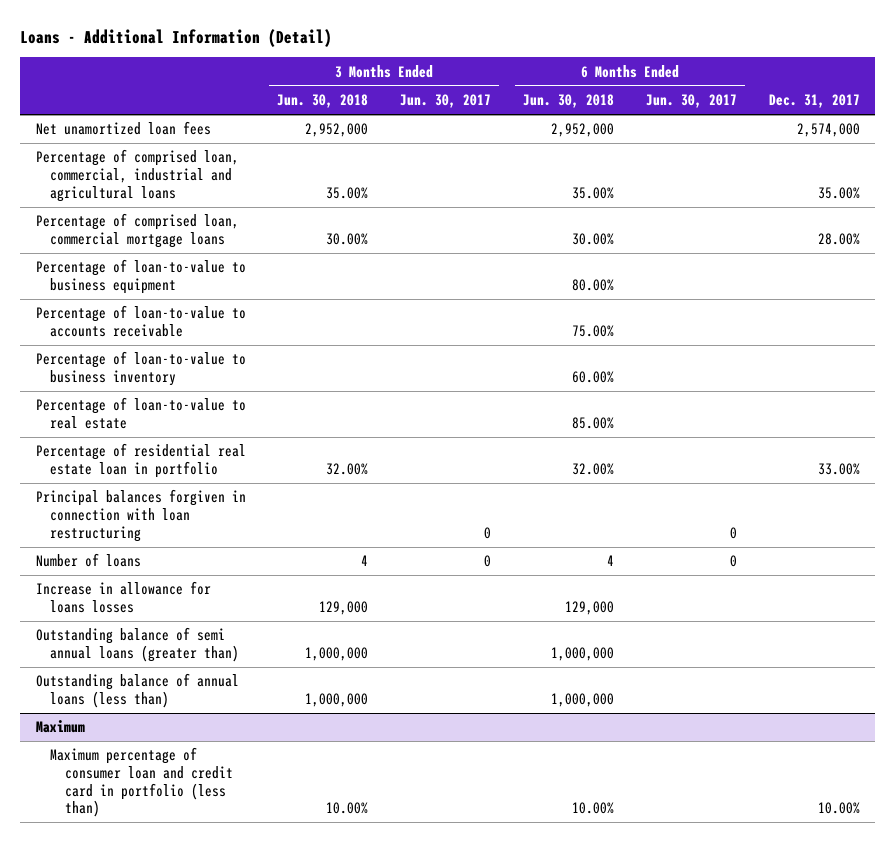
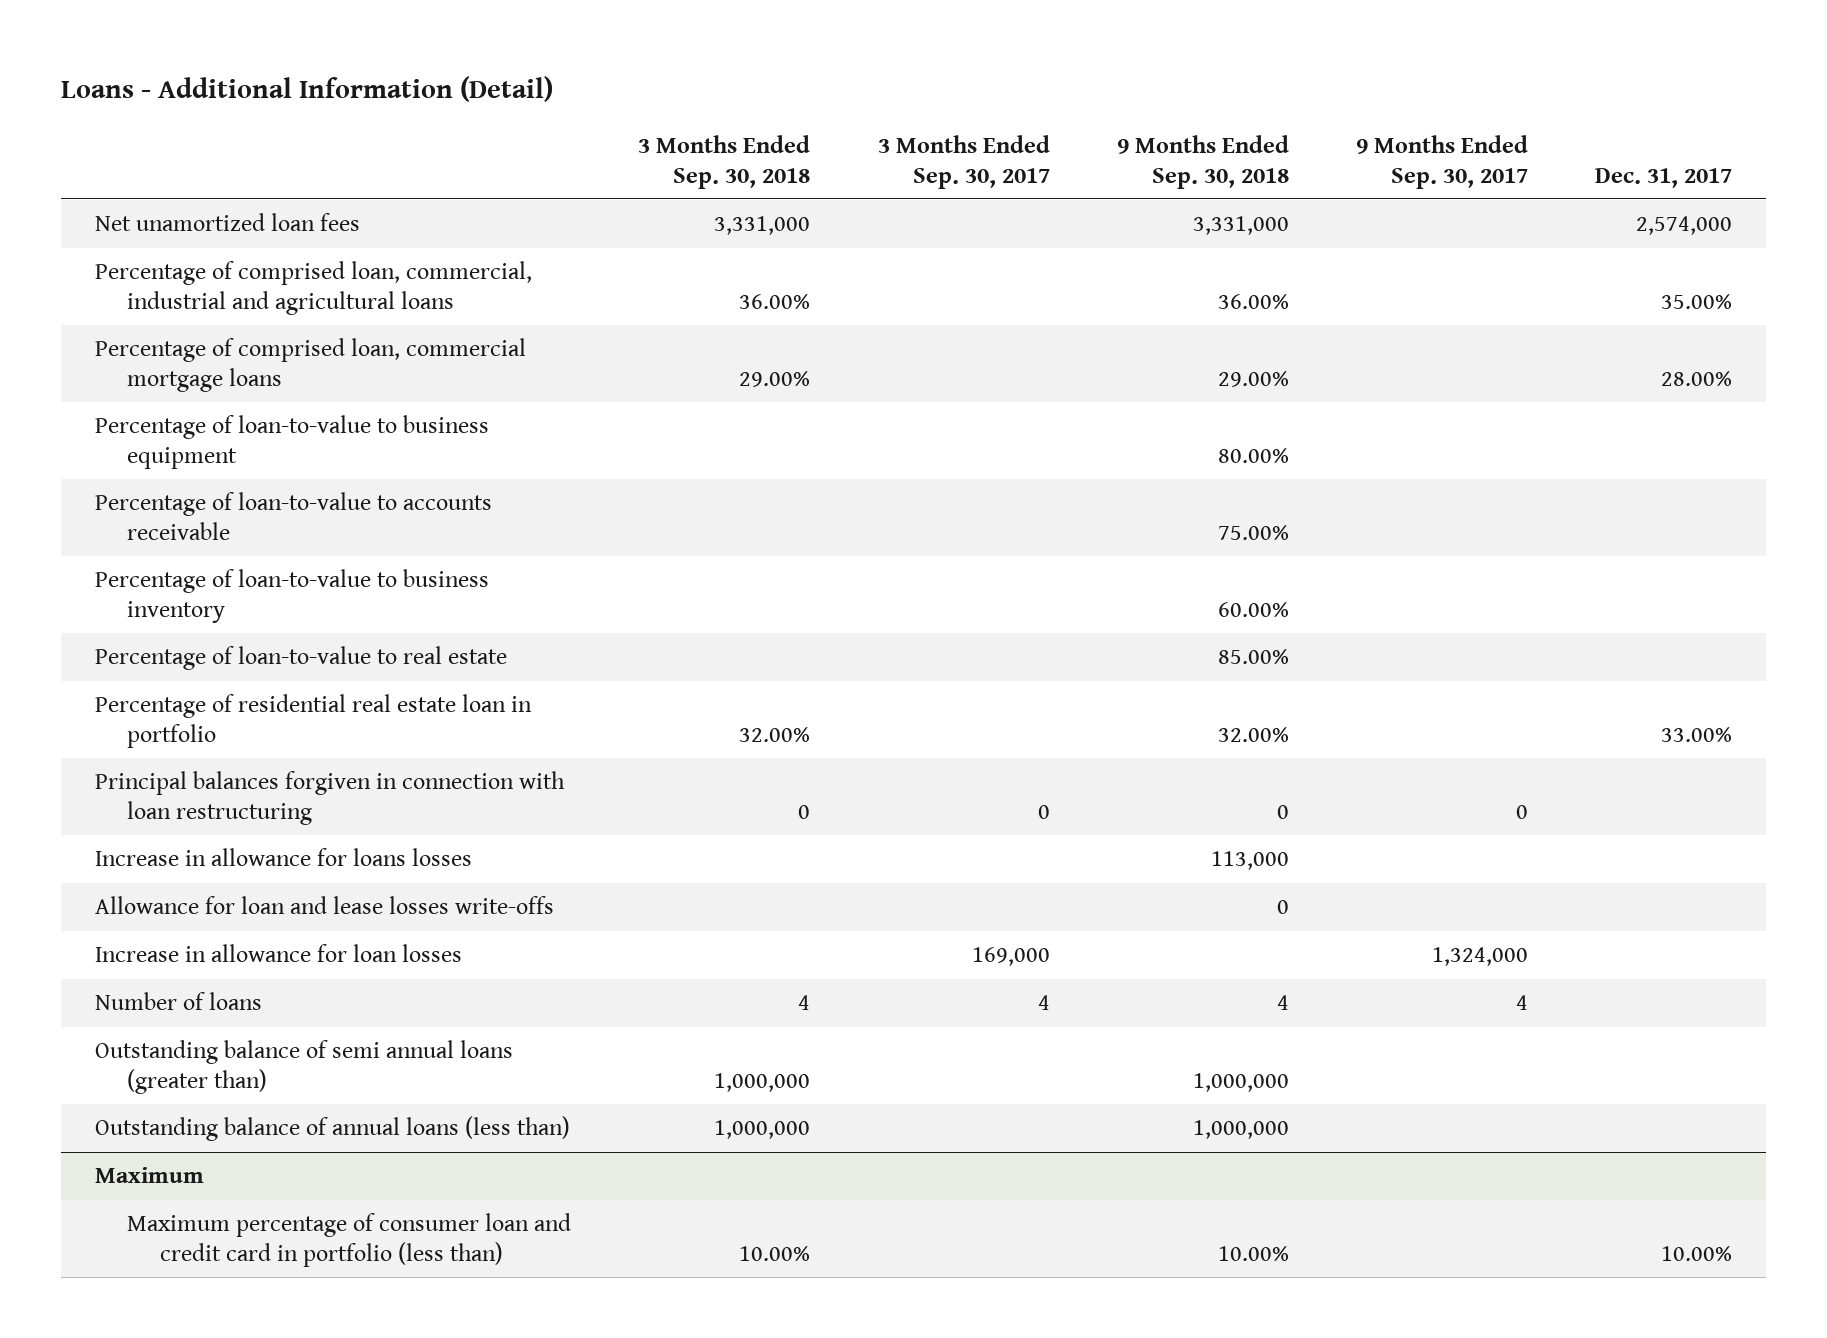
- | 3 Months Ended Jun. 30, 2018 | 3 Months Ended Jun. 30, 2017 | 6 Months Ended Jun. 30, 2018 | 6 Months Ended Jun. 30, 2017 | Dec. 31, 2017
+ | 3 Months Ended Sep. 30, 2018 | 3 Months Ended Sep. 30, 2017 | 9 Months Ended Sep. 30, 2018 | 9 Months Ended Sep. 30, 2017 | Dec. 31, 2017
+ Allowance for loan and lease losses write-offs | | | 0 | |
+ Increase in allowance for loan losses | | 169,000 | | 1,324,000 |
moved down: Number of loans | 4 | 4 | 4 | 4 |

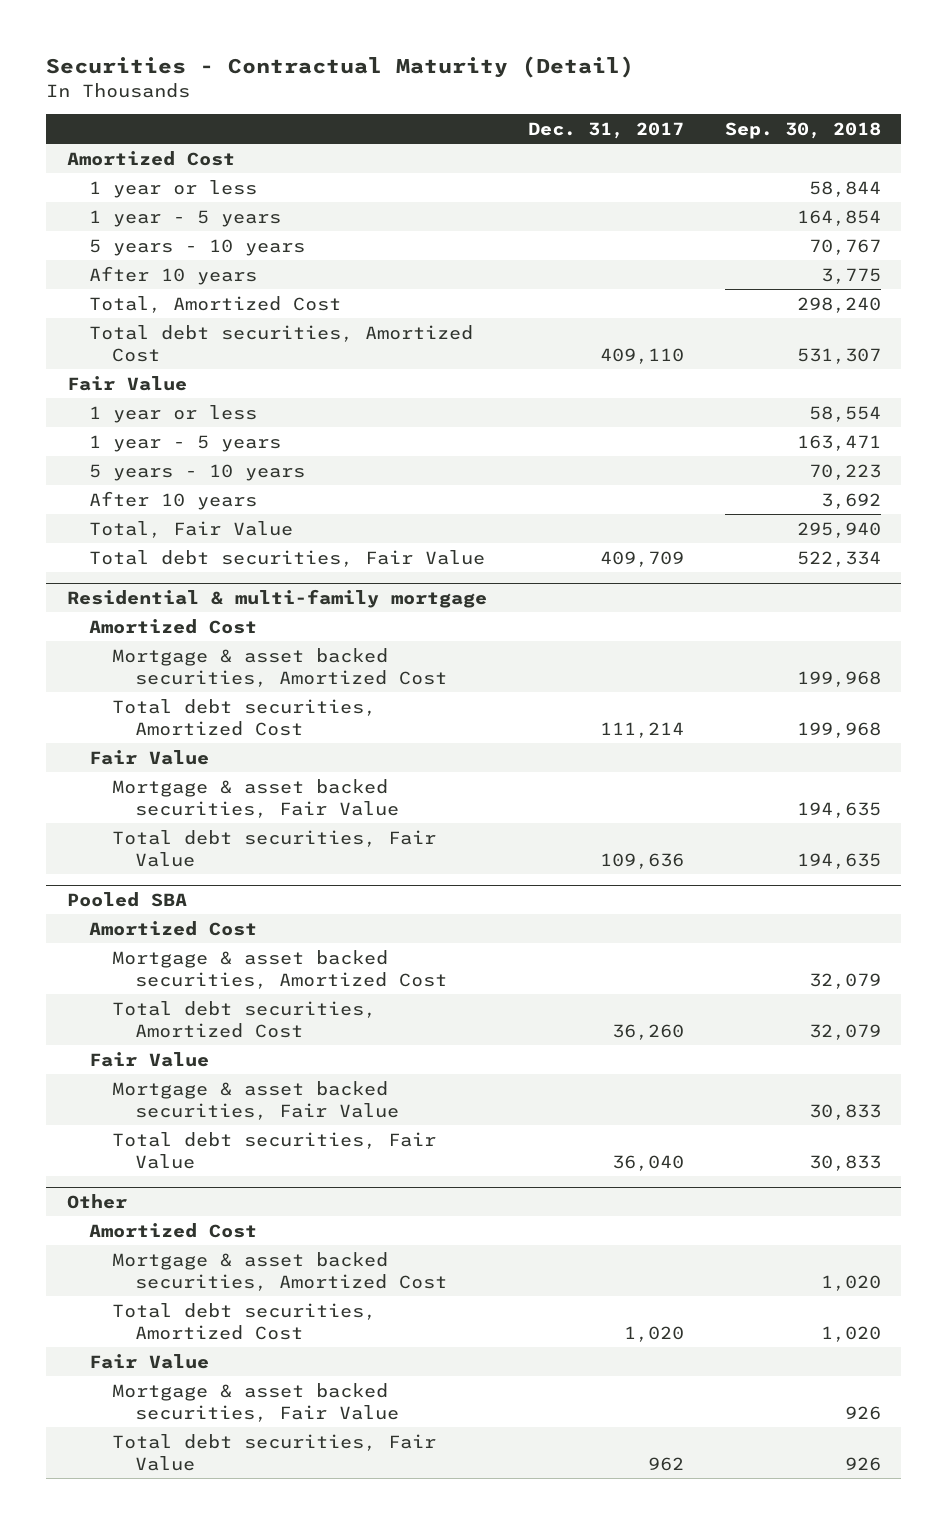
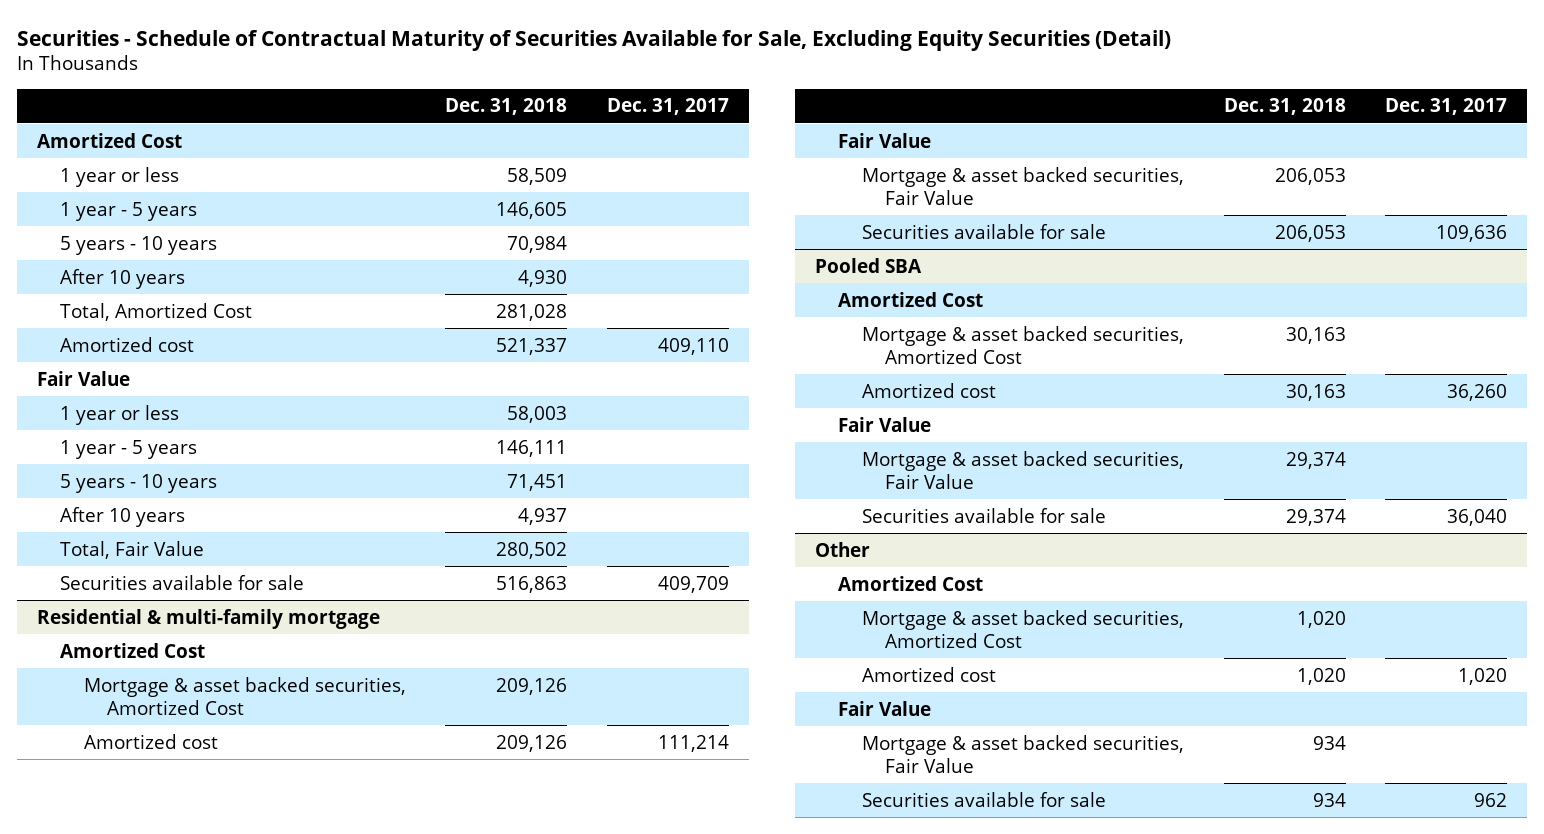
- Securities - Contractual Maturity (Detail)
+ Securities - Schedule of Contractual Maturity of Securities Available for Sale, Excluding Equity Securities (Detail)
- | Dec. 31, 2017 | Sep. 30, 2018
+ | Dec. 31, 2018 | Dec. 31, 2017
- Total debt securities, Amortized Cost | 409,110 | 531,307
+ Amortized cost | 521,337 | 409,110
- Total debt securities, Fair Value | 409,709 | 522,334
+ Securities available for sale | 516,863 | 409,709
@ Residential & multi-family mortgage
- Total debt securities, Amortized Cost | 111,214 | 199,968
+ Amortized cost | 209,126 | 111,214
- Total debt securities, Fair Value | 109,636 | 194,635
+ Securities available for sale | 206,053 | 109,636
@ Pooled SBA
- Total debt securities, Amortized Cost | 36,260 | 32,079
+ Amortized cost | 30,163 | 36,260
- Total debt securities, Fair Value | 36,040 | 30,833
+ Securities available for sale | 29,374 | 36,040
@ Other
- Total debt securities, Amortized Cost | 1,020 | 1,020
+ Amortized cost | 1,020 | 1,020
- Total debt securities, Fair Value | 962 | 926
+ Securities available for sale | 934 | 962

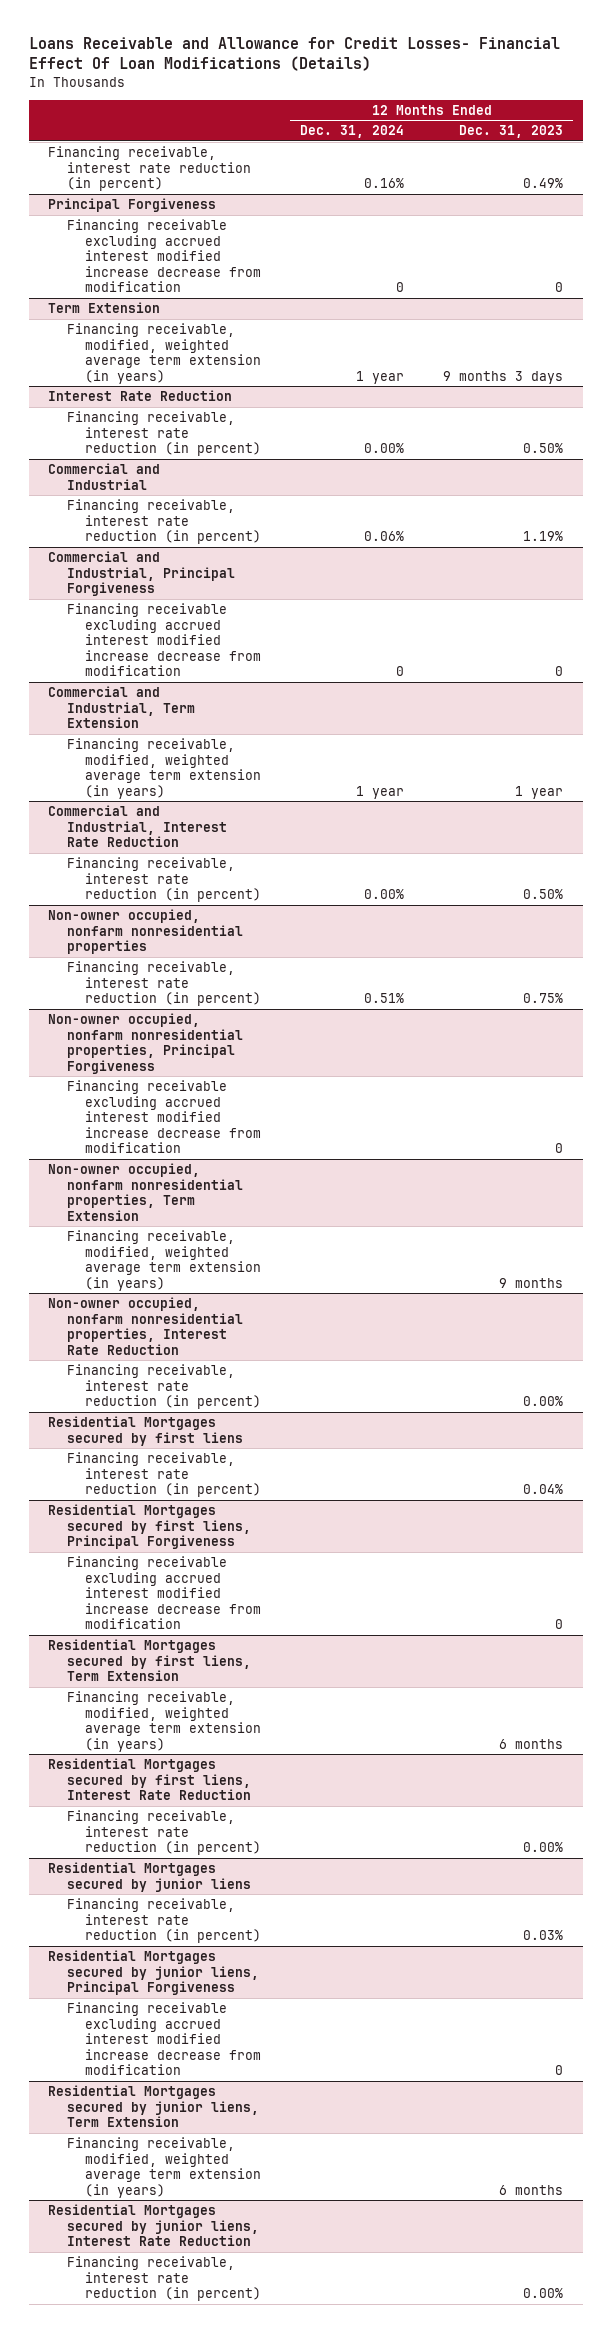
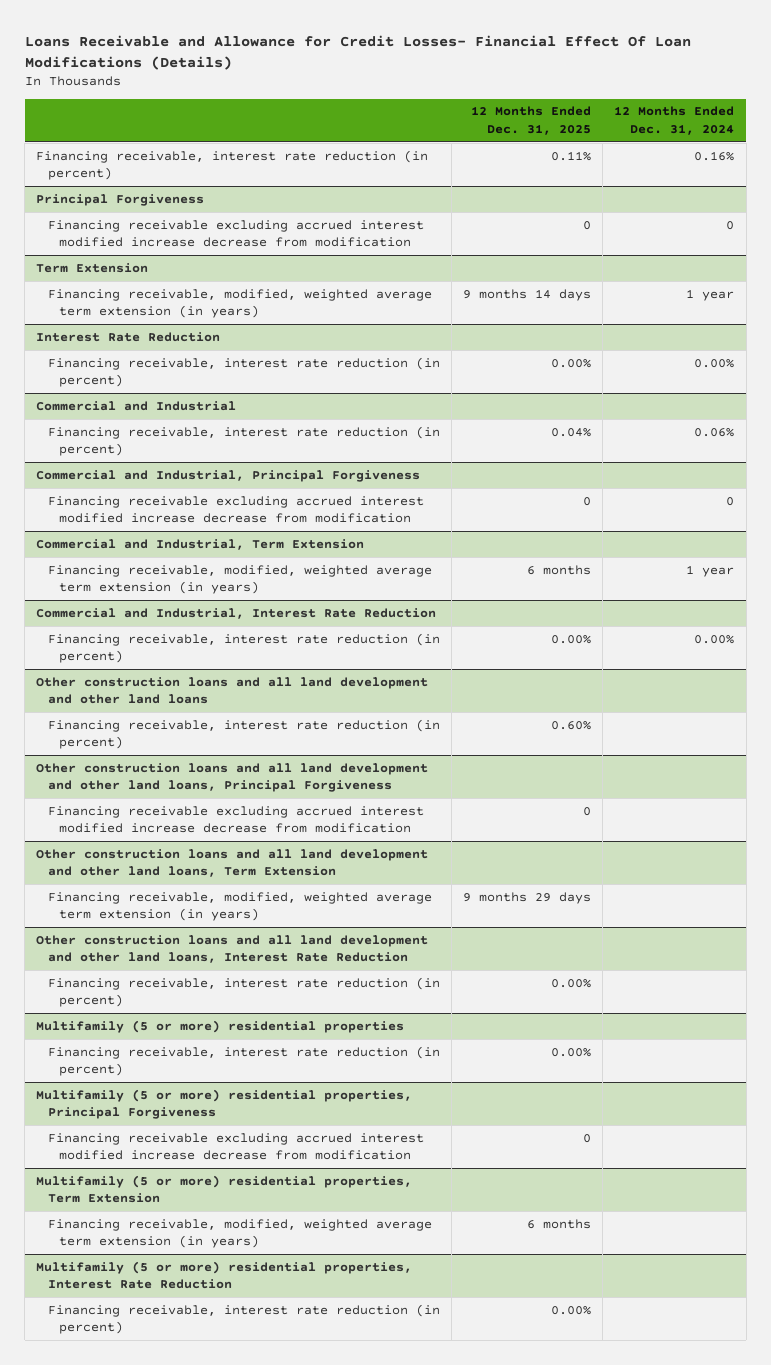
- | 12 Months Ended Dec. 31, 2024 | 12 Months Ended Dec. 31, 2023
+ | 12 Months Ended Dec. 31, 2025 | 12 Months Ended Dec. 31, 2024
- Non-owner occupied, nonfarm nonresidential properties
- Financing receivable, interest rate reduction (in percent) | 0.51% | 0.75%
- Non-owner occupied, nonfarm nonresidential properties, Principal Forgiveness
- Financing receivable excluding accrued interest modified increase decrease from modification | | 0
- Non-owner occupied, nonfarm nonresidential properties, Term Extension
- Financing receivable, modified, weighted average term extension (in years) | | 9 months
- Non-owner occupied, nonfarm nonresidential properties, Interest Rate Reduction
- Financing receivable, interest rate reduction (in percent) | | 0.00%
- Residential Mortgages secured by first liens
- Financing receivable, interest rate reduction (in percent) | | 0.04%
- Residential Mortgages secured by first liens, Principal Forgiveness
- Financing receivable excluding accrued interest modified increase decrease from modification | | 0
- Residential Mortgages secured by first liens, Term Extension
- Financing receivable, modified, weighted average term extension (in years) | | 6 months
- Residential Mortgages secured by first liens, Interest Rate Reduction
- Financing receivable, interest rate reduction (in percent) | | 0.00%
- Residential Mortgages secured by junior liens
- Financing receivable, interest rate reduction (in percent) | | 0.03%
- Residential Mortgages secured by junior liens, Principal Forgiveness
- Financing receivable excluding accrued interest modified increase decrease from modification | | 0
- Residential Mortgages secured by junior liens, Term Extension
- Financing receivable, modified, weighted average term extension (in years) | | 6 months
- Residential Mortgages secured by junior liens, Interest Rate Reduction
- Financing receivable, interest rate reduction (in percent) | | 0.00%
+ Other construction loans and all land development and other land loans
+ Financing receivable, interest rate reduction (in percent) | 0.60% |
+ Other construction loans and all land development and other land loans, Principal Forgiveness
+ Financing receivable excluding accrued interest modified increase decrease from modification | 0 |
+ Other construction loans and all land development and other land loans, Term Extension
+ Financing receivable, modified, weighted average term extension (in years) | 9 months 29 days |
+ Other construction loans and all land development and other land loans, Interest Rate Reduction
+ Financing receivable, interest rate reduction (in percent) | 0.00% |
+ Multifamily (5 or more) residential properties
+ Financing receivable, interest rate reduction (in percent) | 0.00% |
+ Multifamily (5 or more) residential properties, Principal Forgiveness
+ Financing receivable excluding accrued interest modified increase decrease from modification | 0 |
+ Multifamily (5 or more) residential properties, Term Extension
+ Financing receivable, modified, weighted average term extension (in years) | 6 months |
+ Multifamily (5 or more) residential properties, Interest Rate Reduction
+ Financing receivable, interest rate reduction (in percent) | 0.00% |

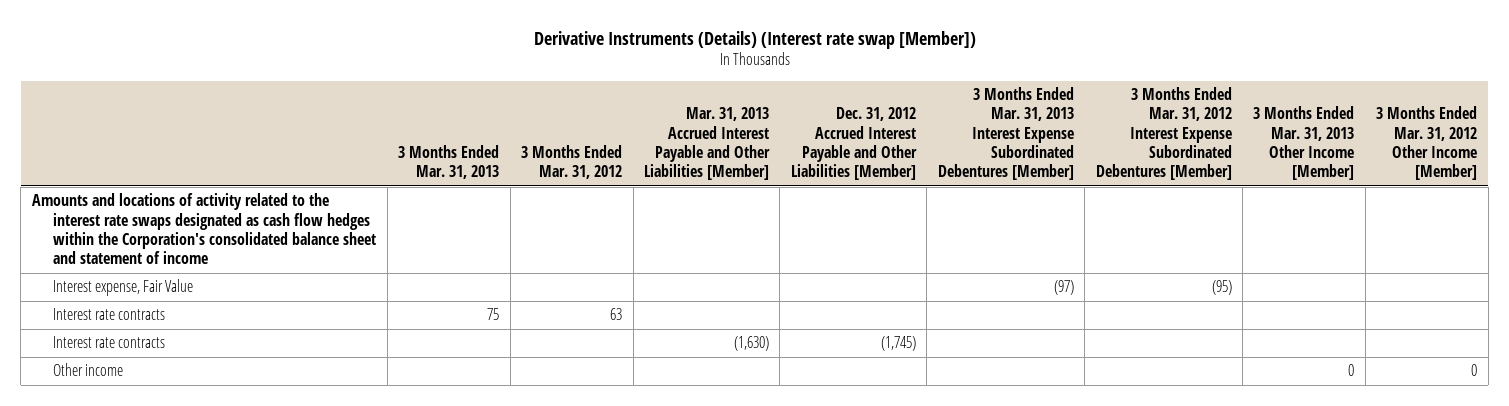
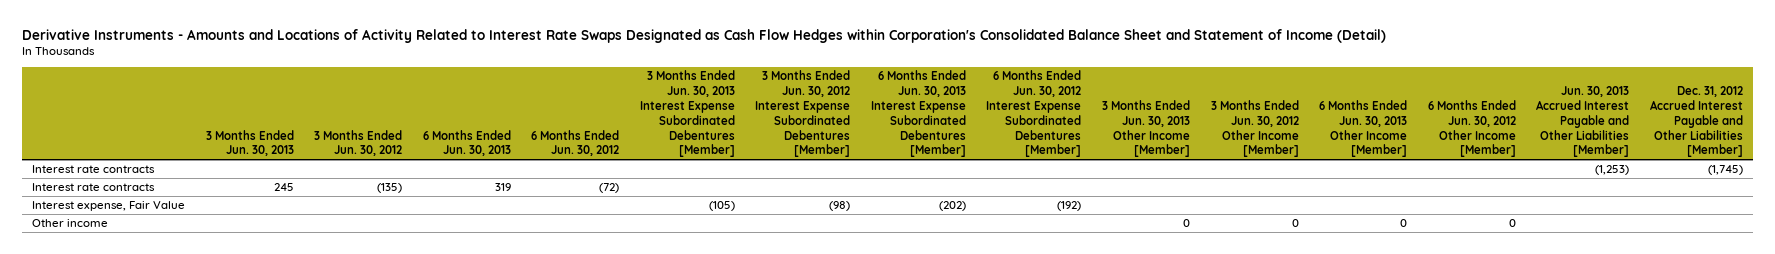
- Derivative Instruments (Details) (Interest rate swap [Member])
+ Derivative Instruments - Amounts and Locations of Activity Related to Interest Rate Swaps Designated as Cash Flow Hedges within Corporation's Consolidated Balance Sheet and Statement of Income (Detail)
- | 3 Months Ended Mar. 31, 2013 | 3 Months Ended Mar. 31, 2012 | Mar. 31, 2013 Accrued Interest Payable and Other Liabilities [Member] | Dec. 31, 2012 Accrued Interest Payable and Other Liabilities [Member] | 3 Months Ended Mar. 31, 2013 Interest Expense Subordinated Debentures [Member] | 3 Months Ended Mar. 31, 2012 Interest Expense Subordinated Debentures [Member] | 3 Months Ended Mar. 31, 2013 Other Income [Member] | 3 Months Ended Mar. 31, 2012 Other Income [Member]
+ | 3 Months Ended Jun. 30, 2013 | 3 Months Ended Jun. 30, 2012 | 6 Months Ended Jun. 30, 2013 | 6 Months Ended Jun. 30, 2012 | 3 Months Ended Jun. 30, 2013 Interest Expense Subordinated Debentures [Member] | 3 Months Ended Jun. 30, 2012 Interest Expense Subordinated Debentures [Member] | 6 Months Ended Jun. 30, 2013 Interest Expense Subordinated Debentures [Member] | 6 Months Ended Jun. 30, 2012 Interest Expense Subordinated Debentures [Member] | 3 Months Ended Jun. 30, 2013 Other Income [Member] | 3 Months Ended Jun. 30, 2012 Other Income [Member] | 6 Months Ended Jun. 30, 2013 Other Income [Member] | 6 Months Ended Jun. 30, 2012 Other Income [Member] | Jun. 30, 2013 Accrued Interest Payable and Other Liabilities [Member] | Dec. 31, 2012 Accrued Interest Payable and Other Liabilities [Member]
- Amounts and locations of activity related to the interest rate swaps designated as cash flow hedges within the Corporation's consolidated balance sheet and statement of income
moved down: Interest rate contracts | 245 | (135) | 319 | (72) | | | | | | | | | |
moved down: Interest expense, Fair Value | | | | | (105) | (98) | (202) | (192) | | | | | |

